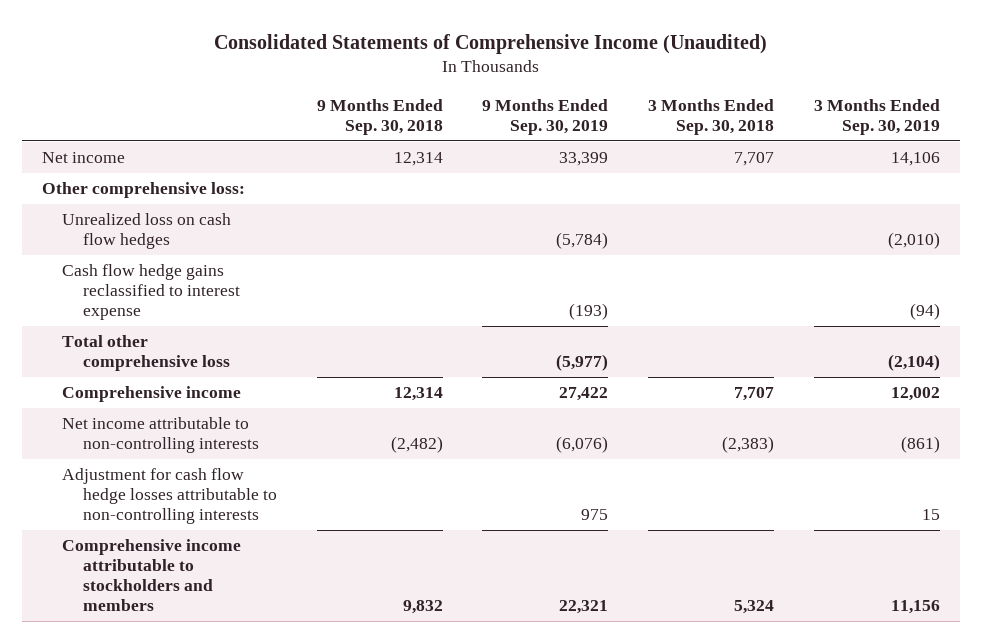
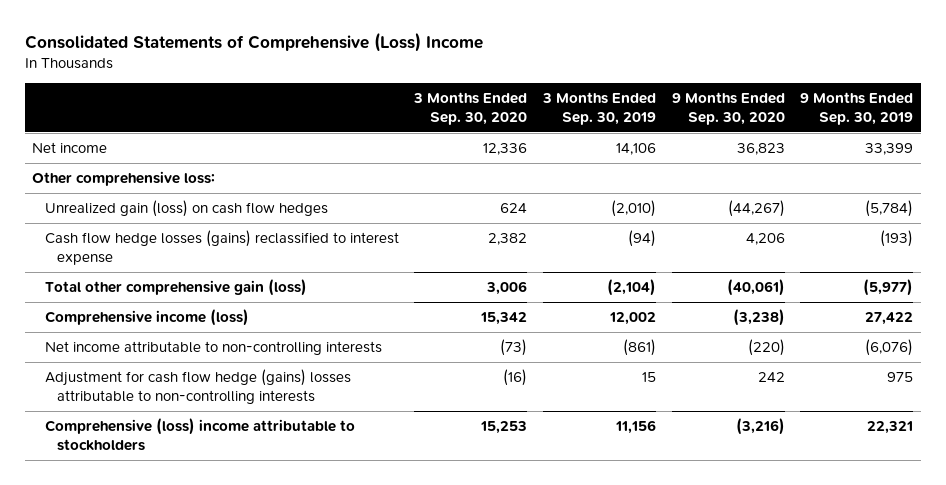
- Consolidated Statements of Comprehensive Income (Unaudited)
+ Consolidated Statements of Comprehensive (Loss) Income
- | 9 Months Ended Sep. 30, 2018 | 9 Months Ended Sep. 30, 2019 | 3 Months Ended Sep. 30, 2018 | 3 Months Ended Sep. 30, 2019
+ | 3 Months Ended Sep. 30, 2020 | 3 Months Ended Sep. 30, 2019 | 9 Months Ended Sep. 30, 2020 | 9 Months Ended Sep. 30, 2019
- Unrealized loss on cash flow hedges | | (5,784) | | (2,010)
- Cash flow hedge gains reclassified to interest expense | | (193) | | (94)
- Total other comprehensive loss | | (5,977) | | (2,104)
- Comprehensive income | 12,314 | 27,422 | 7,707 | 12,002
+ Unrealized gain (loss) on cash flow hedges | 624 | (2,010) | (44,267) | (5,784)
+ Cash flow hedge losses (gains) reclassified to interest expense | 2,382 | (94) | 4,206 | (193)
+ Total other comprehensive gain (loss) | 3,006 | (2,104) | (40,061) | (5,977)
+ Comprehensive income (loss) | 15,342 | 12,002 | (3,238) | 27,422
- Adjustment for cash flow hedge losses attributable to non-controlling interests | | 975 | | 15
- Comprehensive income attributable to stockholders and members | 9,832 | 22,321 | 5,324 | 11,156
+ Adjustment for cash flow hedge (gains) losses attributable to non-controlling interests | (16) | 15 | 242 | 975
+ Comprehensive (loss) income attributable to stockholders | 15,253 | 11,156 | (3,216) | 22,321

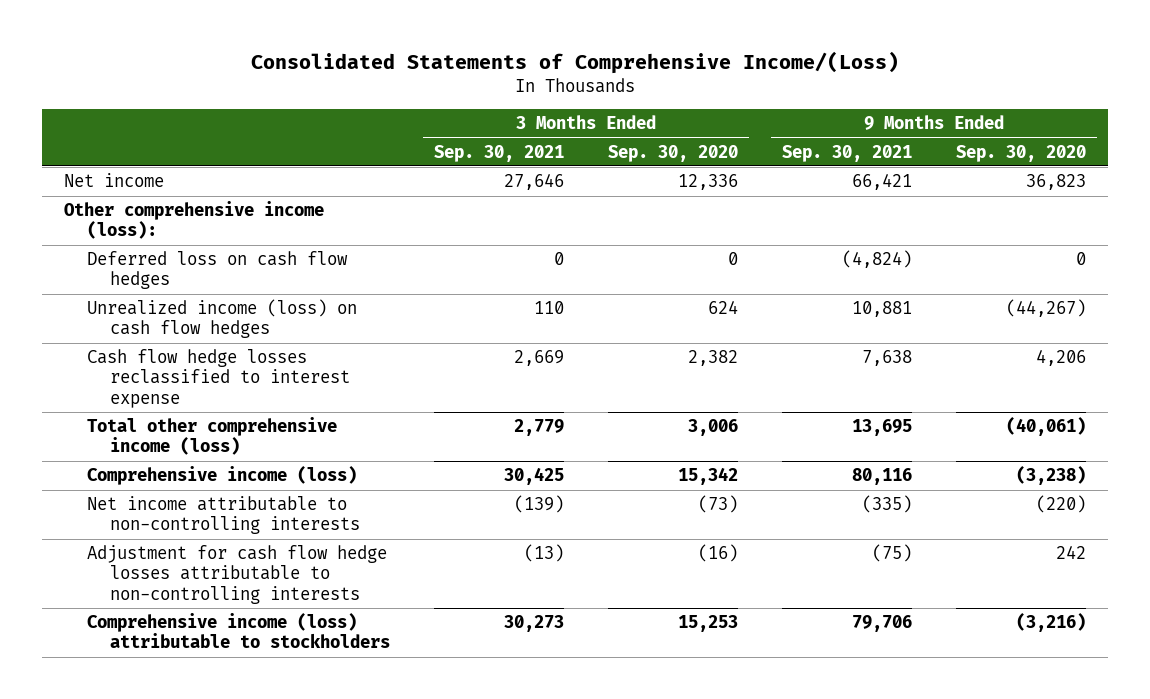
- Consolidated Statements of Comprehensive (Loss) Income
+ Consolidated Statements of Comprehensive Income/(Loss)
- | 3 Months Ended Sep. 30, 2020 | 3 Months Ended Sep. 30, 2019 | 9 Months Ended Sep. 30, 2020 | 9 Months Ended Sep. 30, 2019
+ | 3 Months Ended Sep. 30, 2021 | 3 Months Ended Sep. 30, 2020 | 9 Months Ended Sep. 30, 2021 | 9 Months Ended Sep. 30, 2020
- Other comprehensive loss:
- Unrealized gain (loss) on cash flow hedges | 624 | (2,010) | (44,267) | (5,784)
- Cash flow hedge losses (gains) reclassified to interest expense | 2,382 | (94) | 4,206 | (193)
- Total other comprehensive gain (loss) | 3,006 | (2,104) | (40,061) | (5,977)
+ Other comprehensive income (loss):
+ Deferred loss on cash flow hedges | 0 | 0 | (4,824) | 0
+ Unrealized income (loss) on cash flow hedges | 110 | 624 | 10,881 | (44,267)
+ Cash flow hedge losses reclassified to interest expense | 2,669 | 2,382 | 7,638 | 4,206
+ Total other comprehensive income (loss) | 2,779 | 3,006 | 13,695 | (40,061)
- Adjustment for cash flow hedge (gains) losses attributable to non-controlling interests | (16) | 15 | 242 | 975
- Comprehensive (loss) income attributable to stockholders | 15,253 | 11,156 | (3,216) | 22,321
+ Adjustment for cash flow hedge losses attributable to non-controlling interests | (13) | (16) | (75) | 242
+ Comprehensive income (loss) attributable to stockholders | 30,273 | 15,253 | 79,706 | (3,216)

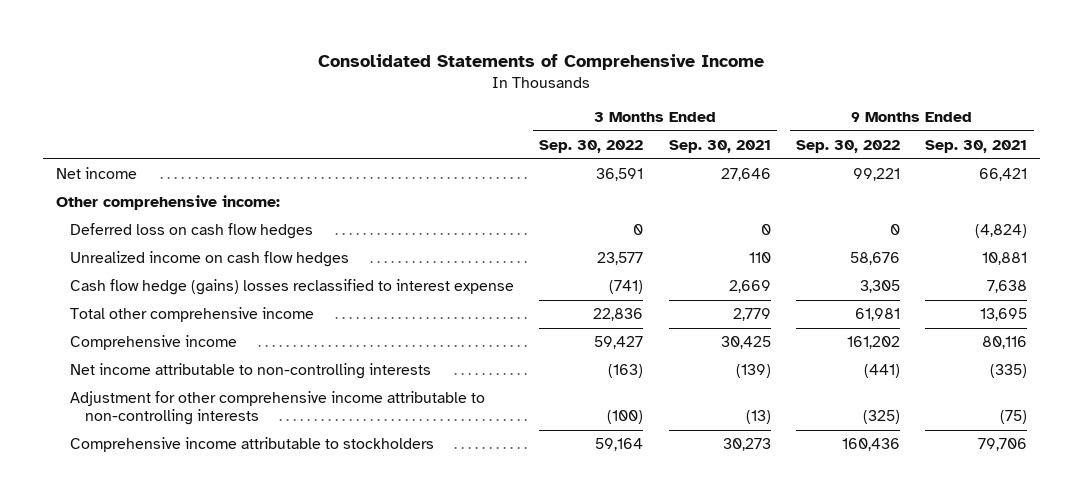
- Consolidated Statements of Comprehensive Income/(Loss)
+ Consolidated Statements of Comprehensive Income
- | 3 Months Ended Sep. 30, 2021 | 3 Months Ended Sep. 30, 2020 | 9 Months Ended Sep. 30, 2021 | 9 Months Ended Sep. 30, 2020
+ | 3 Months Ended Sep. 30, 2022 | 3 Months Ended Sep. 30, 2021 | 9 Months Ended Sep. 30, 2022 | 9 Months Ended Sep. 30, 2021
- Other comprehensive income (loss):
+ Other comprehensive income:
- Unrealized income (loss) on cash flow hedges | 110 | 624 | 10,881 | (44,267)
- Cash flow hedge losses reclassified to interest expense | 2,669 | 2,382 | 7,638 | 4,206
- Total other comprehensive income (loss) | 2,779 | 3,006 | 13,695 | (40,061)
- Comprehensive income (loss) | 30,425 | 15,342 | 80,116 | (3,238)
+ Unrealized income on cash flow hedges | 23,577 | 110 | 58,676 | 10,881
+ Cash flow hedge (gains) losses reclassified to interest expense | (741) | 2,669 | 3,305 | 7,638
+ Total other comprehensive income | 22,836 | 2,779 | 61,981 | 13,695
+ Comprehensive income | 59,427 | 30,425 | 161,202 | 80,116
- Adjustment for cash flow hedge losses attributable to non-controlling interests | (13) | (16) | (75) | 242
- Comprehensive income (loss) attributable to stockholders | 30,273 | 15,253 | 79,706 | (3,216)
+ Adjustment for other comprehensive income attributable to non-controlling interests | (100) | (13) | (325) | (75)
+ Comprehensive income attributable to stockholders | 59,164 | 30,273 | 160,436 | 79,706

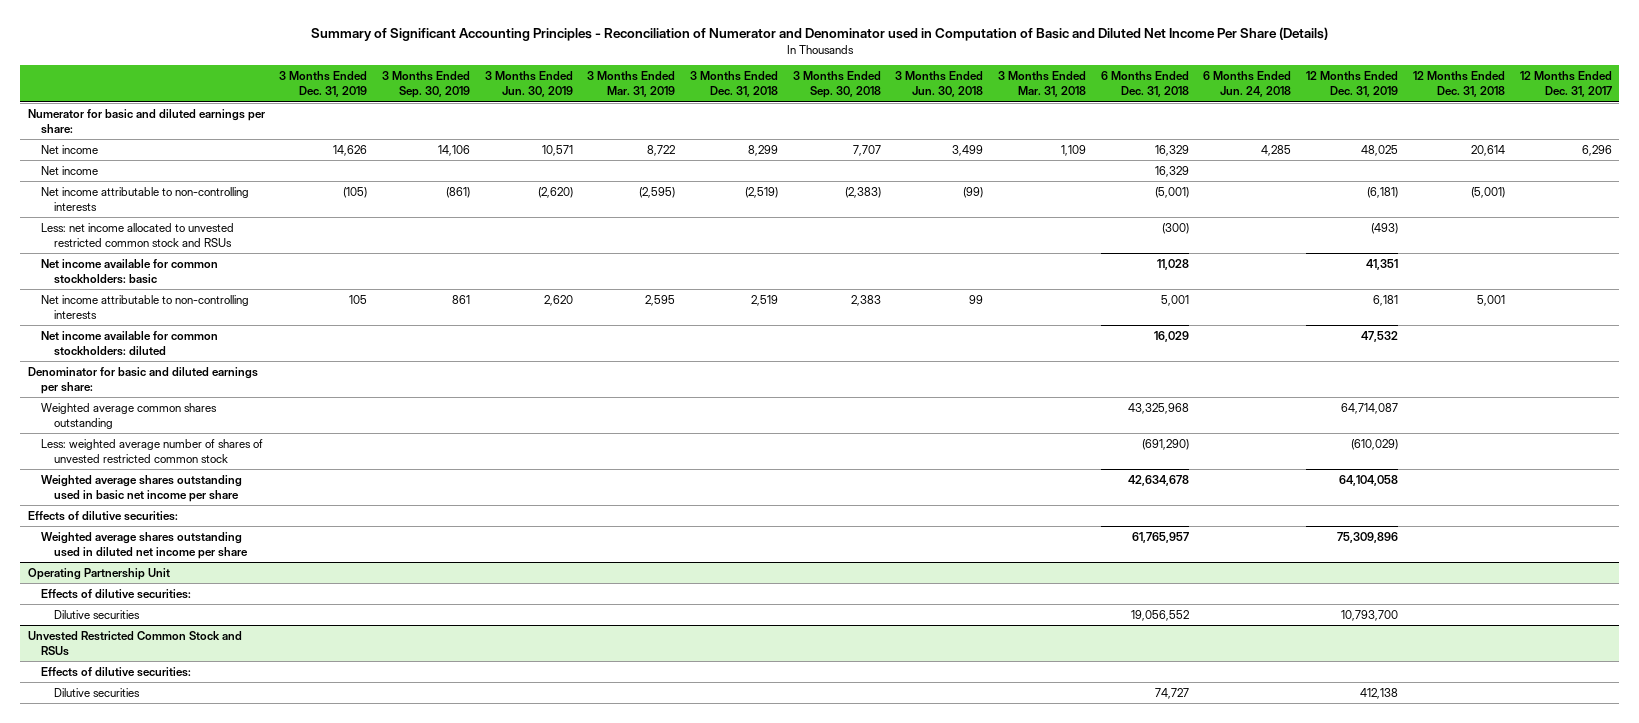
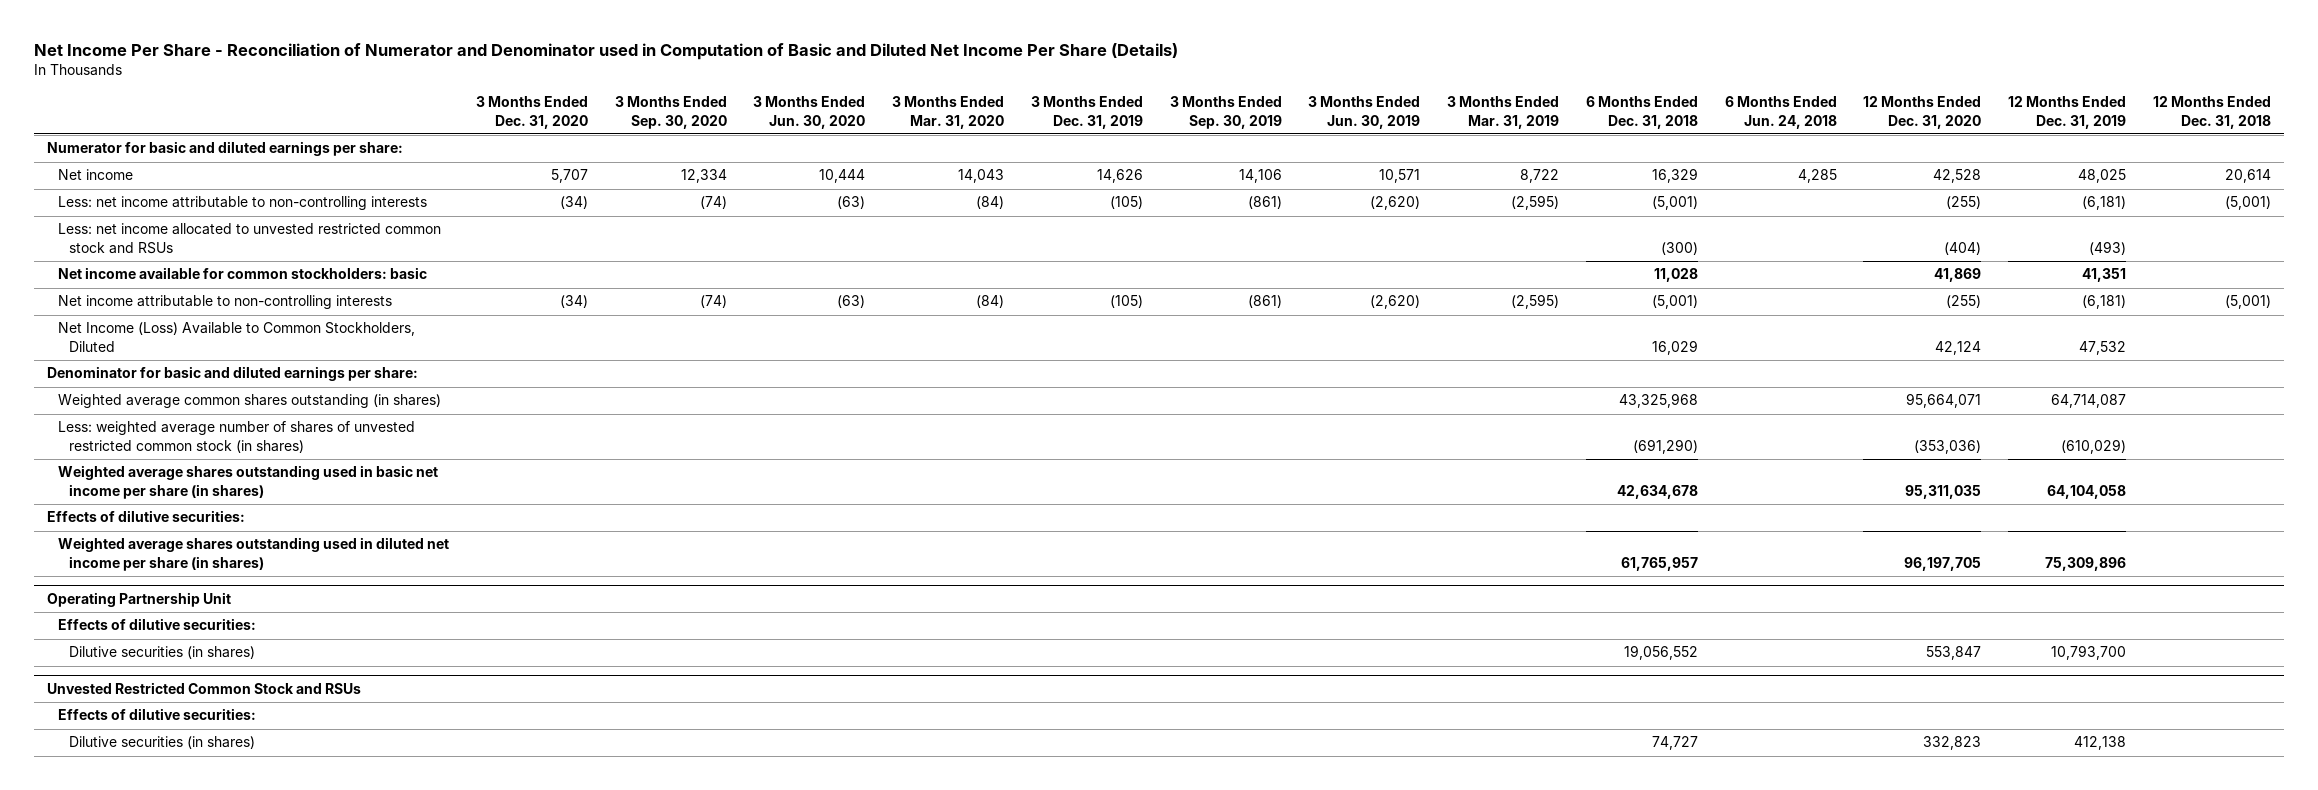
- Summary of Significant Accounting Principles - Reconciliation of Numerator and Denominator used in Computation of Basic and Diluted Net Income Per Share (Details)
+ Net Income Per Share - Reconciliation of Numerator and Denominator used in Computation of Basic and Diluted Net Income Per Share (Details)
- | 3 Months Ended Dec. 31, 2019 | 3 Months Ended Sep. 30, 2019 | 3 Months Ended Jun. 30, 2019 | 3 Months Ended Mar. 31, 2019 | 3 Months Ended Dec. 31, 2018 | 3 Months Ended Sep. 30, 2018 | 3 Months Ended Jun. 30, 2018 | 3 Months Ended Mar. 31, 2018 | 6 Months Ended Dec. 31, 2018 | 6 Months Ended Jun. 24, 2018 | 12 Months Ended Dec. 31, 2019 | 12 Months Ended Dec. 31, 2018 | 12 Months Ended Dec. 31, 2017
+ | 3 Months Ended Dec. 31, 2020 | 3 Months Ended Sep. 30, 2020 | 3 Months Ended Jun. 30, 2020 | 3 Months Ended Mar. 31, 2020 | 3 Months Ended Dec. 31, 2019 | 3 Months Ended Sep. 30, 2019 | 3 Months Ended Jun. 30, 2019 | 3 Months Ended Mar. 31, 2019 | 6 Months Ended Dec. 31, 2018 | 6 Months Ended Jun. 24, 2018 | 12 Months Ended Dec. 31, 2020 | 12 Months Ended Dec. 31, 2019 | 12 Months Ended Dec. 31, 2018
- Net income | | | | | | | | | 16,329 | | | |
+ Less: net income attributable to non-controlling interests | (34) | (74) | (63) | (84) | (105) | (861) | (2,620) | (2,595) | (5,001) | | (255) | (6,181) | (5,001)
- Net income attributable to non-controlling interests | 105 | 861 | 2,620 | 2,595 | 2,519 | 2,383 | 99 | | 5,001 | | 6,181 | 5,001 |
- Net income available for common stockholders: diluted | | | | | | | | | 16,029 | | 47,532 | |
moved down: Net income attributable to non-controlling interests | (34) | (74) | (63) | (84) | (105) | (861) | (2,620) | (2,595) | (5,001) | | (255) | (6,181) | (5,001)
+ Net Income (Loss) Available to Common Stockholders, Diluted | | | | | | | | | 16,029 | | 42,124 | 47,532 |
- Weighted average common shares outstanding | | | | | | | | | 43,325,968 | | 64,714,087 | |
- Less: weighted average number of shares of unvested restricted common stock | | | | | | | | | (691,290) | | (610,029) | |
- Weighted average shares outstanding used in basic net income per share | | | | | | | | | 42,634,678 | | 64,104,058 | |
+ Weighted average common shares outstanding (in shares) | | | | | | | | | 43,325,968 | | 95,664,071 | 64,714,087 |
+ Less: weighted average number of shares of unvested restricted common stock (in shares) | | | | | | | | | (691,290) | | (353,036) | (610,029) |
+ Weighted average shares outstanding used in basic net income per share (in shares) | | | | | | | | | 42,634,678 | | 95,311,035 | 64,104,058 |
- Weighted average shares outstanding used in diluted net income per share | | | | | | | | | 61,765,957 | | 75,309,896 | |
+ Weighted average shares outstanding used in diluted net income per share (in shares) | | | | | | | | | 61,765,957 | | 96,197,705 | 75,309,896 |
@ Operating Partnership Unit
- Dilutive securities | | | | | | | | | 19,056,552 | | 10,793,700 | |
+ Dilutive securities (in shares) | | | | | | | | | 19,056,552 | | 553,847 | 10,793,700 |
@ Unvested Restricted Common Stock and RSUs
- Dilutive securities | | | | | | | | | 74,727 | | 412,138 | |
+ Dilutive securities (in shares) | | | | | | | | | 74,727 | | 332,823 | 412,138 |

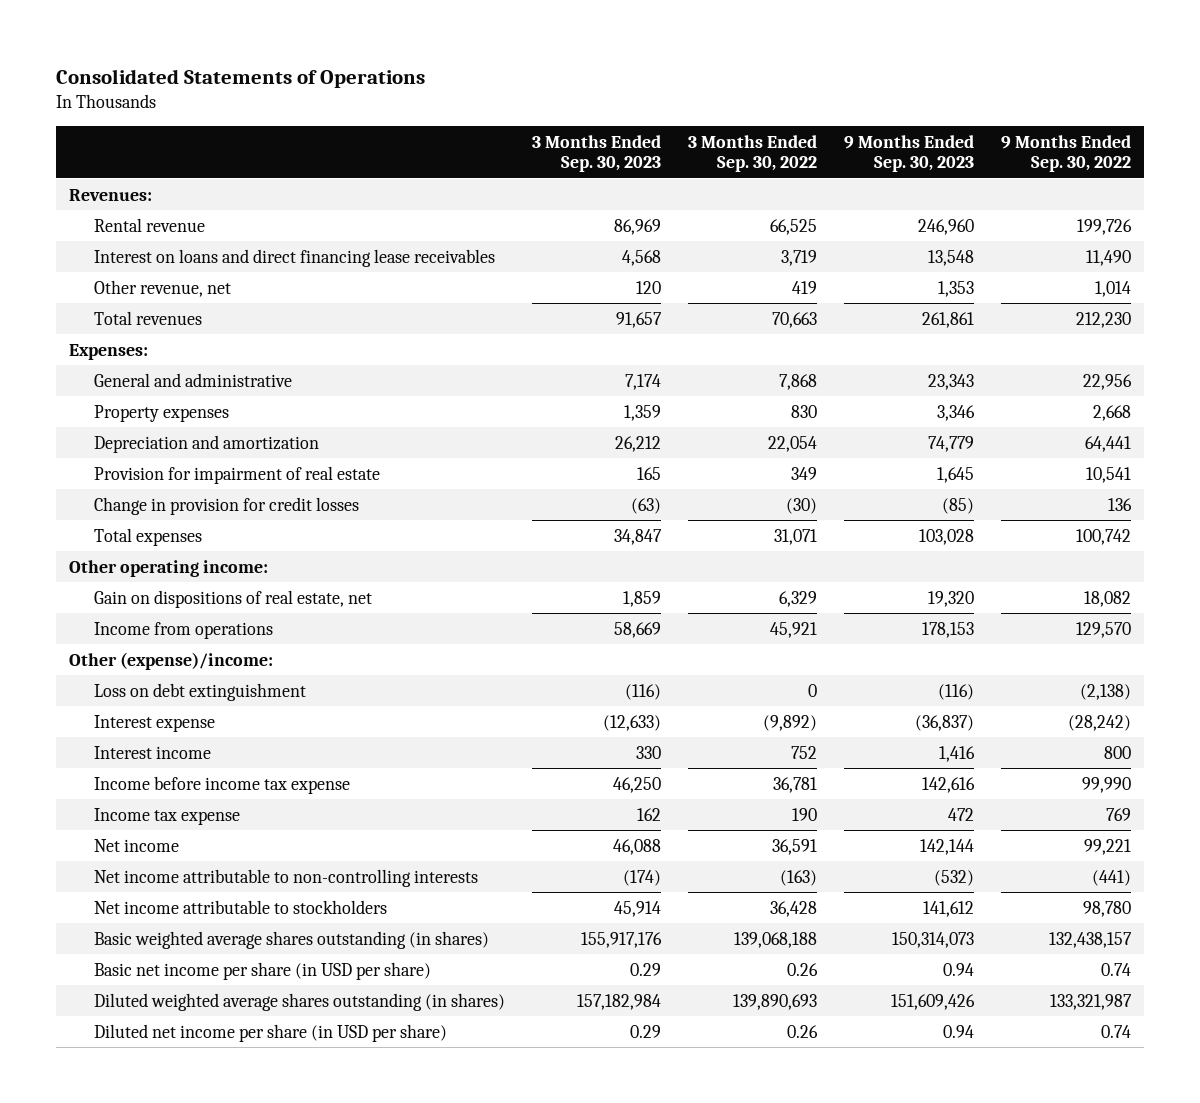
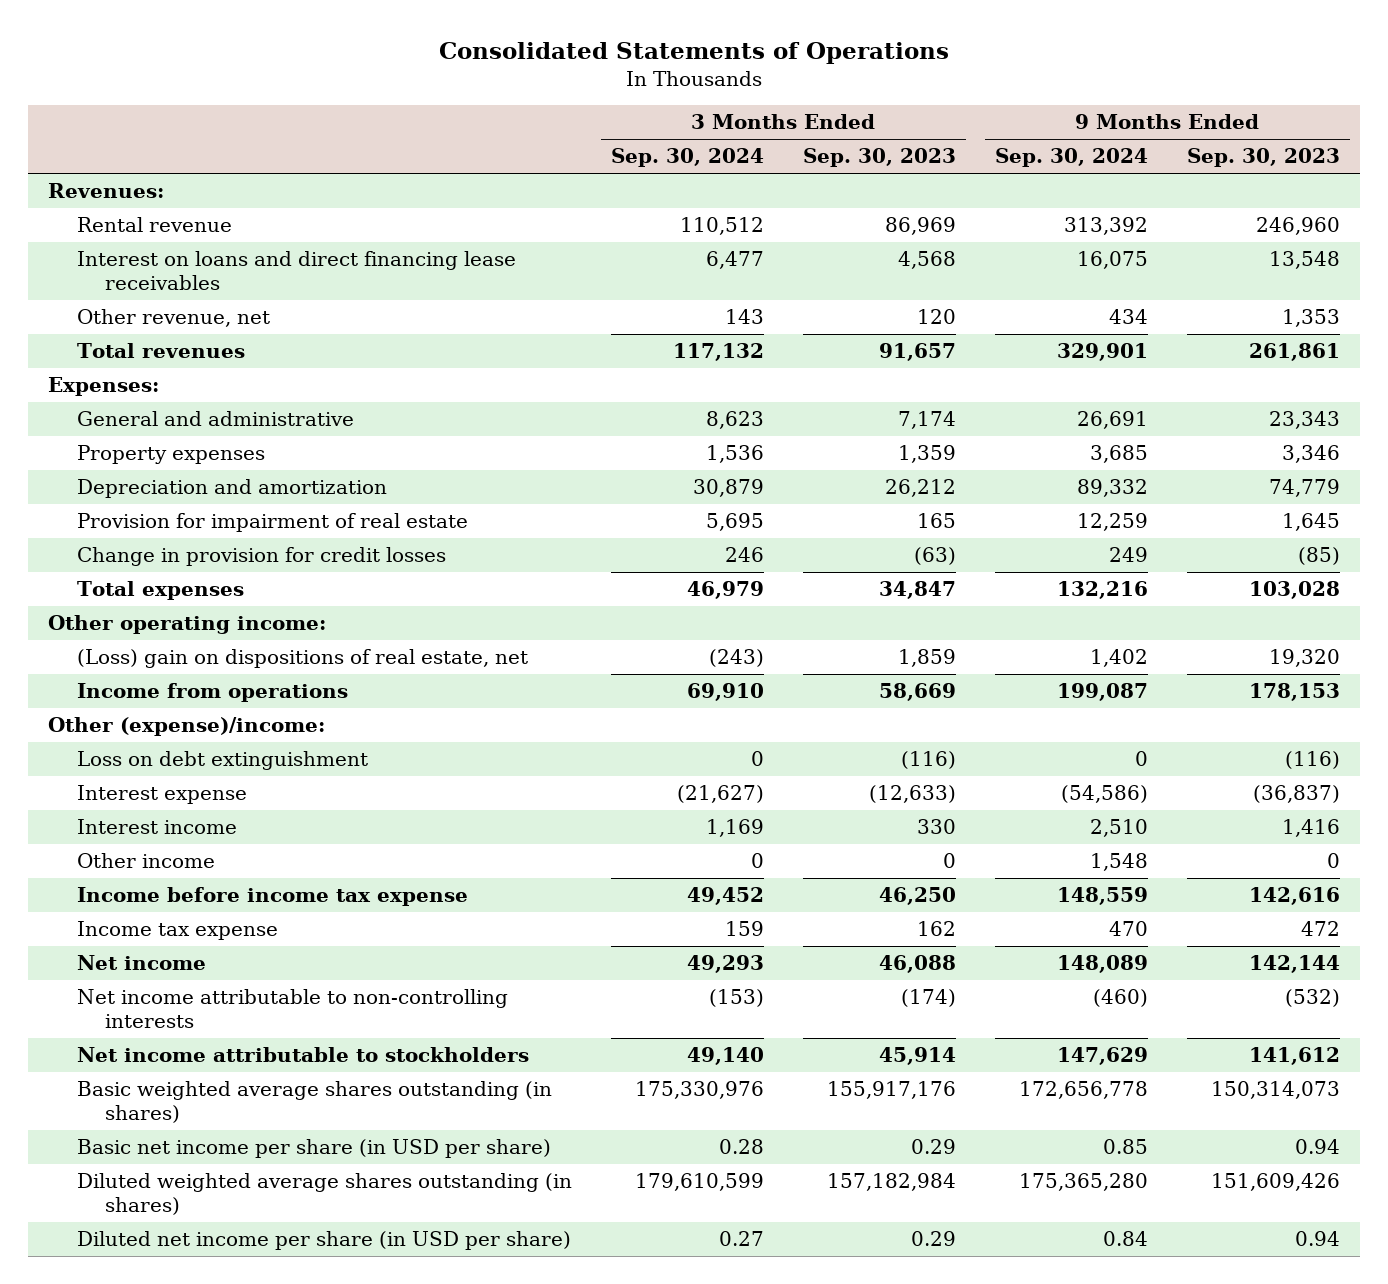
- | 3 Months Ended Sep. 30, 2023 | 3 Months Ended Sep. 30, 2022 | 9 Months Ended Sep. 30, 2023 | 9 Months Ended Sep. 30, 2022
+ | 3 Months Ended Sep. 30, 2024 | 3 Months Ended Sep. 30, 2023 | 9 Months Ended Sep. 30, 2024 | 9 Months Ended Sep. 30, 2023
- Gain on dispositions of real estate, net | 1,859 | 6,329 | 19,320 | 18,082
+ (Loss) gain on dispositions of real estate, net | (243) | 1,859 | 1,402 | 19,320
+ Other income | 0 | 0 | 1,548 | 0

